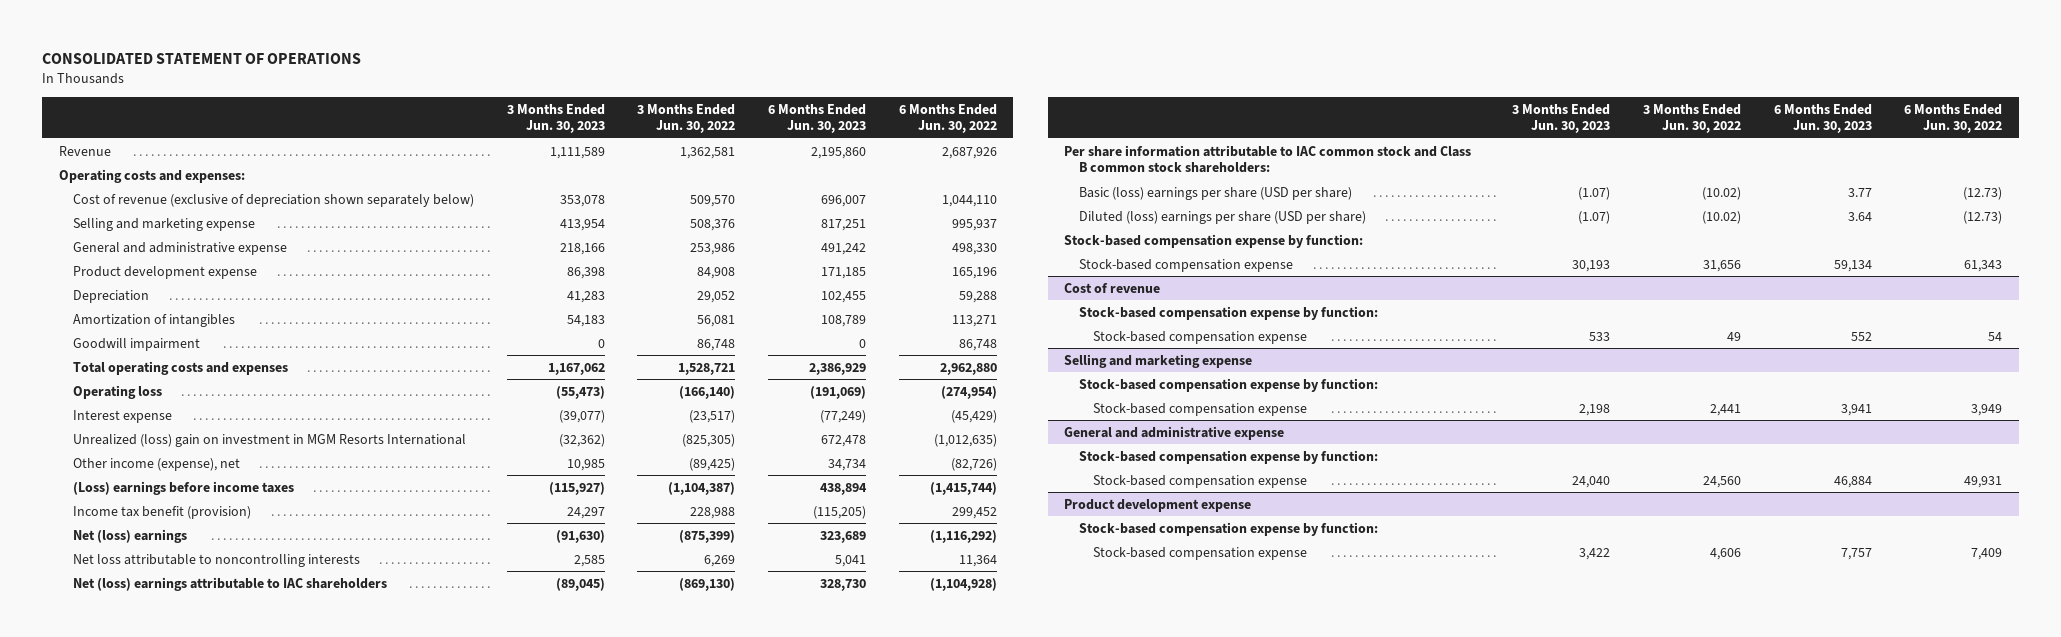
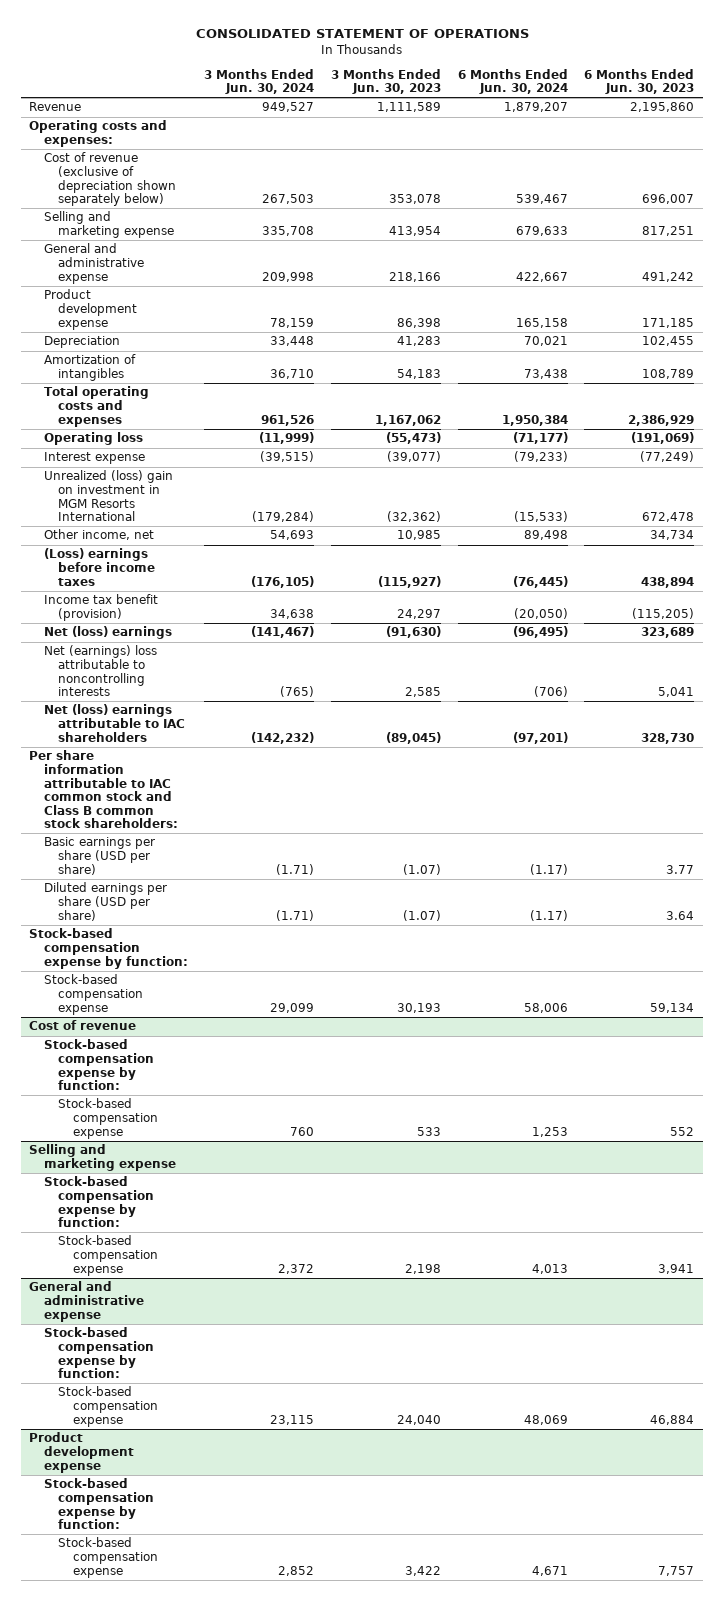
- | 3 Months Ended Jun. 30, 2023 | 3 Months Ended Jun. 30, 2022 | 6 Months Ended Jun. 30, 2023 | 6 Months Ended Jun. 30, 2022
+ | 3 Months Ended Jun. 30, 2024 | 3 Months Ended Jun. 30, 2023 | 6 Months Ended Jun. 30, 2024 | 6 Months Ended Jun. 30, 2023
- Goodwill impairment | 0 | 86,748 | 0 | 86,748
- Other income (expense), net | 10,985 | (89,425) | 34,734 | (82,726)
+ Other income, net | 54,693 | 10,985 | 89,498 | 34,734
- Net loss attributable to noncontrolling interests | 2,585 | 6,269 | 5,041 | 11,364
+ Net (earnings) loss attributable to noncontrolling interests | (765) | 2,585 | (706) | 5,041
- Basic (loss) earnings per share (USD per share) | (1.07) | (10.02) | 3.77 | (12.73)
- Diluted (loss) earnings per share (USD per share) | (1.07) | (10.02) | 3.64 | (12.73)
+ Basic earnings per share (USD per share) | (1.71) | (1.07) | (1.17) | 3.77
+ Diluted earnings per share (USD per share) | (1.71) | (1.07) | (1.17) | 3.64

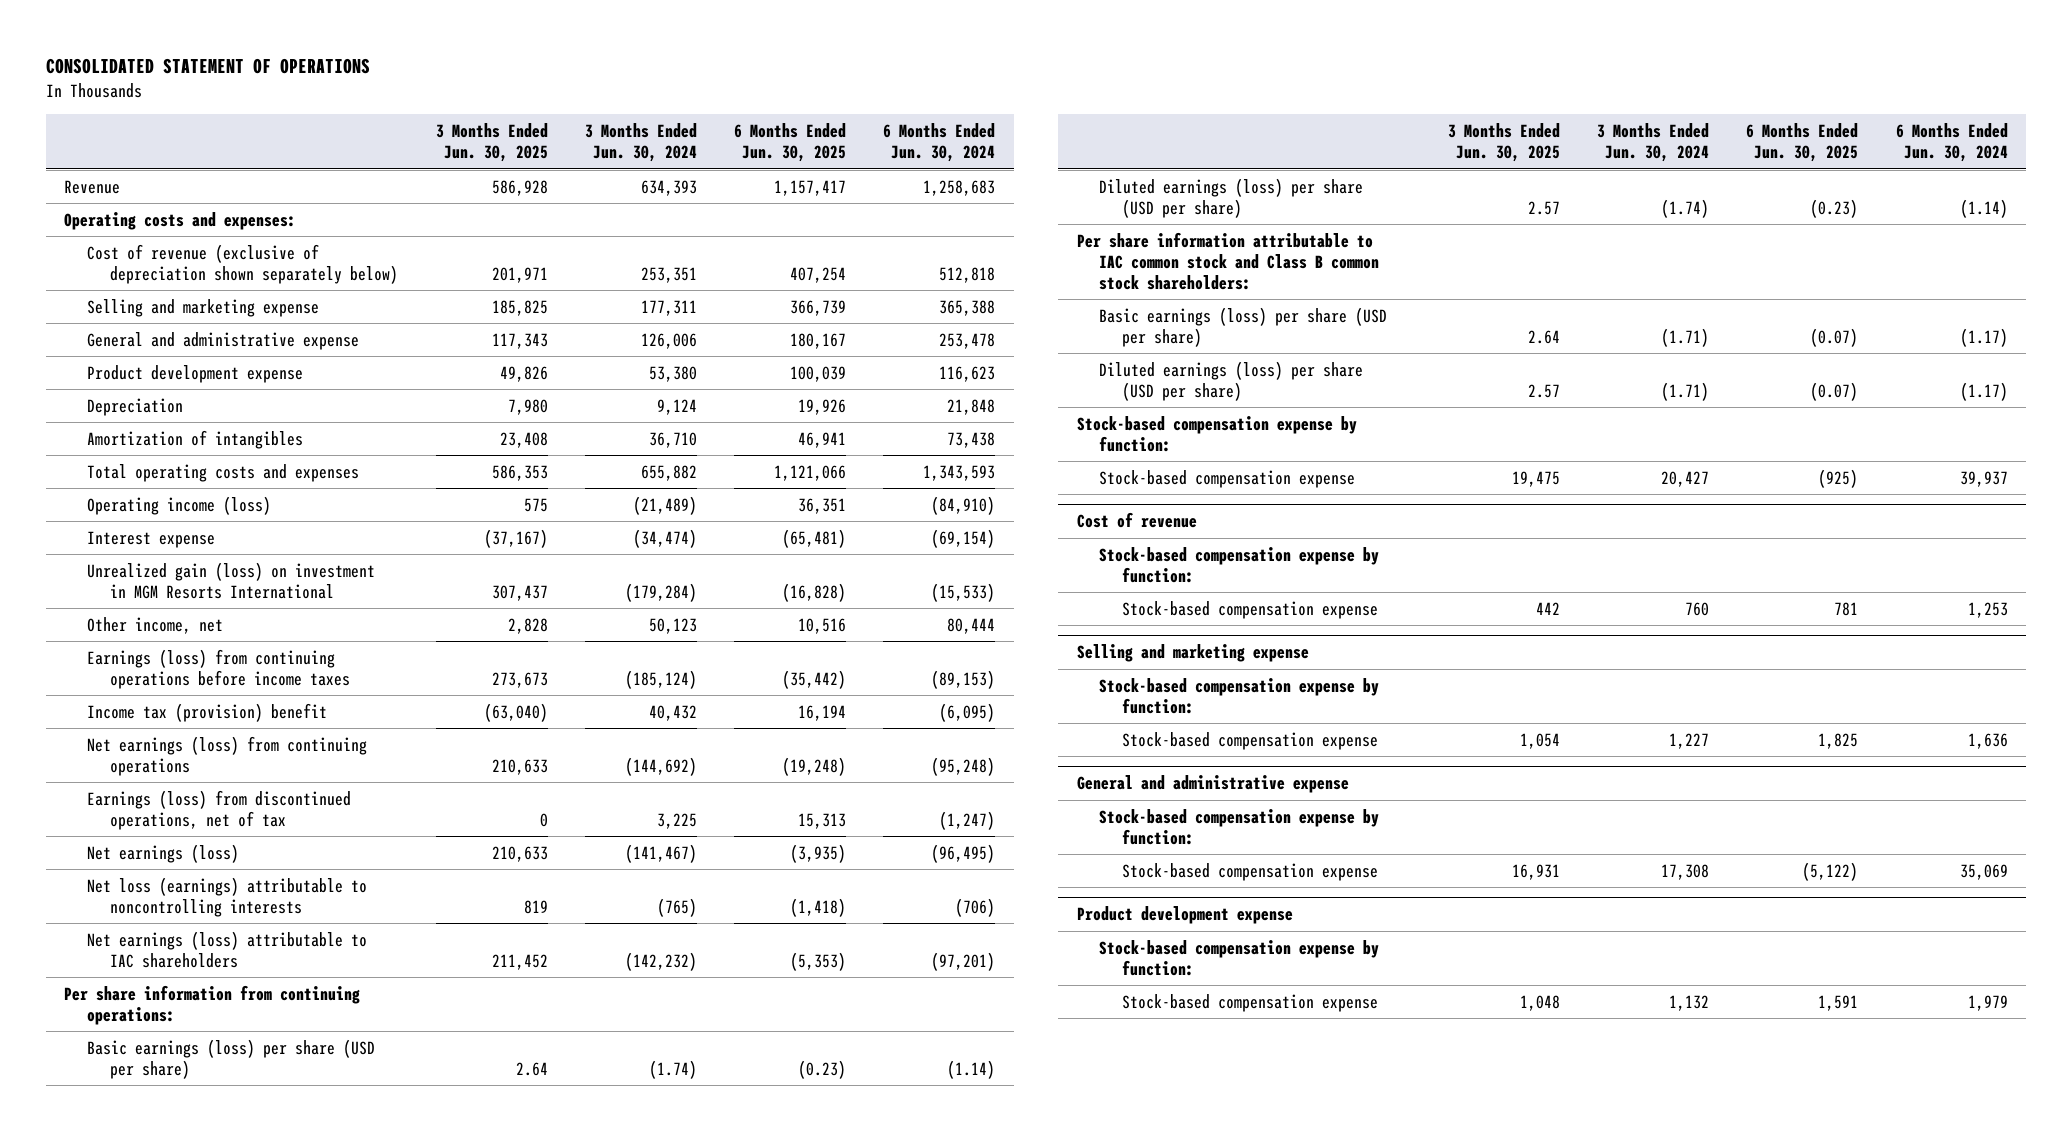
- | 3 Months Ended Jun. 30, 2024 | 3 Months Ended Jun. 30, 2023 | 6 Months Ended Jun. 30, 2024 | 6 Months Ended Jun. 30, 2023
+ | 3 Months Ended Jun. 30, 2025 | 3 Months Ended Jun. 30, 2024 | 6 Months Ended Jun. 30, 2025 | 6 Months Ended Jun. 30, 2024
- Revenue | 949,527 | 1,111,589 | 1,879,207 | 2,195,860
+ Revenue | 586,928 | 634,393 | 1,157,417 | 1,258,683
- Cost of revenue (exclusive of depreciation shown separately below) | 267,503 | 353,078 | 539,467 | 696,007
- Selling and marketing expense | 335,708 | 413,954 | 679,633 | 817,251
- General and administrative expense | 209,998 | 218,166 | 422,667 | 491,242
- Product development expense | 78,159 | 86,398 | 165,158 | 171,185
- Depreciation | 33,448 | 41,283 | 70,021 | 102,455
+ Cost of revenue (exclusive of depreciation shown separately below) | 201,971 | 253,351 | 407,254 | 512,818
+ Selling and marketing expense | 185,825 | 177,311 | 366,739 | 365,388
+ General and administrative expense | 117,343 | 126,006 | 180,167 | 253,478
+ Product development expense | 49,826 | 53,380 | 100,039 | 116,623
+ Depreciation | 7,980 | 9,124 | 19,926 | 21,848
- Total operating costs and expenses | 961,526 | 1,167,062 | 1,950,384 | 2,386,929
- Operating loss | (11,999) | (55,473) | (71,177) | (191,069)
- Interest expense | (39,515) | (39,077) | (79,233) | (77,249)
- Unrealized (loss) gain on investment in MGM Resorts International | (179,284) | (32,362) | (15,533) | 672,478
- Other income, net | 54,693 | 10,985 | 89,498 | 34,734
- (Loss) earnings before income taxes | (176,105) | (115,927) | (76,445) | 438,894
- Income tax benefit (provision) | 34,638 | 24,297 | (20,050) | (115,205)
- Net (loss) earnings | (141,467) | (91,630) | (96,495) | 323,689
- Net (earnings) loss attributable to noncontrolling interests | (765) | 2,585 | (706) | 5,041
- Net (loss) earnings attributable to IAC shareholders | (142,232) | (89,045) | (97,201) | 328,730
+ Total operating costs and expenses | 586,353 | 655,882 | 1,121,066 | 1,343,593
+ Operating income (loss) | 575 | (21,489) | 36,351 | (84,910)
+ Interest expense | (37,167) | (34,474) | (65,481) | (69,154)
+ Unrealized gain (loss) on investment in MGM Resorts International | 307,437 | (179,284) | (16,828) | (15,533)
+ Other income, net | 2,828 | 50,123 | 10,516 | 80,444
+ Earnings (loss) from continuing operations before income taxes | 273,673 | (185,124) | (35,442) | (89,153)
+ Income tax (provision) benefit | (63,040) | 40,432 | 16,194 | (6,095)
+ Net earnings (loss) from continuing operations | 210,633 | (144,692) | (19,248) | (95,248)
+ Earnings (loss) from discontinued operations, net of tax | 0 | 3,225 | 15,313 | (1,247)
+ Net earnings (loss) | 210,633 | (141,467) | (3,935) | (96,495)
+ Net loss (earnings) attributable to noncontrolling interests | 819 | (765) | (1,418) | (706)
+ Net earnings (loss) attributable to IAC shareholders | 211,452 | (142,232) | (5,353) | (97,201)
+ Per share information from continuing operations:
+ Basic earnings (loss) per share (USD per share) | 2.64 | (1.74) | (0.23) | (1.14)
+ Diluted earnings (loss) per share (USD per share) | 2.57 | (1.74) | (0.23) | (1.14)
- Basic earnings per share (USD per share) | (1.71) | (1.07) | (1.17) | 3.77
- Diluted earnings per share (USD per share) | (1.71) | (1.07) | (1.17) | 3.64
+ Basic earnings (loss) per share (USD per share) | 2.64 | (1.71) | (0.07) | (1.17)
+ Diluted earnings (loss) per share (USD per share) | 2.57 | (1.71) | (0.07) | (1.17)
- Stock-based compensation expense | 29,099 | 30,193 | 58,006 | 59,134
+ Stock-based compensation expense | 19,475 | 20,427 | (925) | 39,937
@ Selling and marketing expense
- Stock-based compensation expense | 2,372 | 2,198 | 4,013 | 3,941
+ Stock-based compensation expense | 1,054 | 1,227 | 1,825 | 1,636
@ General and administrative expense
- Stock-based compensation expense | 23,115 | 24,040 | 48,069 | 46,884
+ Stock-based compensation expense | 16,931 | 17,308 | (5,122) | 35,069
@ Product development expense
- Stock-based compensation expense | 2,852 | 3,422 | 4,671 | 7,757
+ Stock-based compensation expense | 1,048 | 1,132 | 1,591 | 1,979

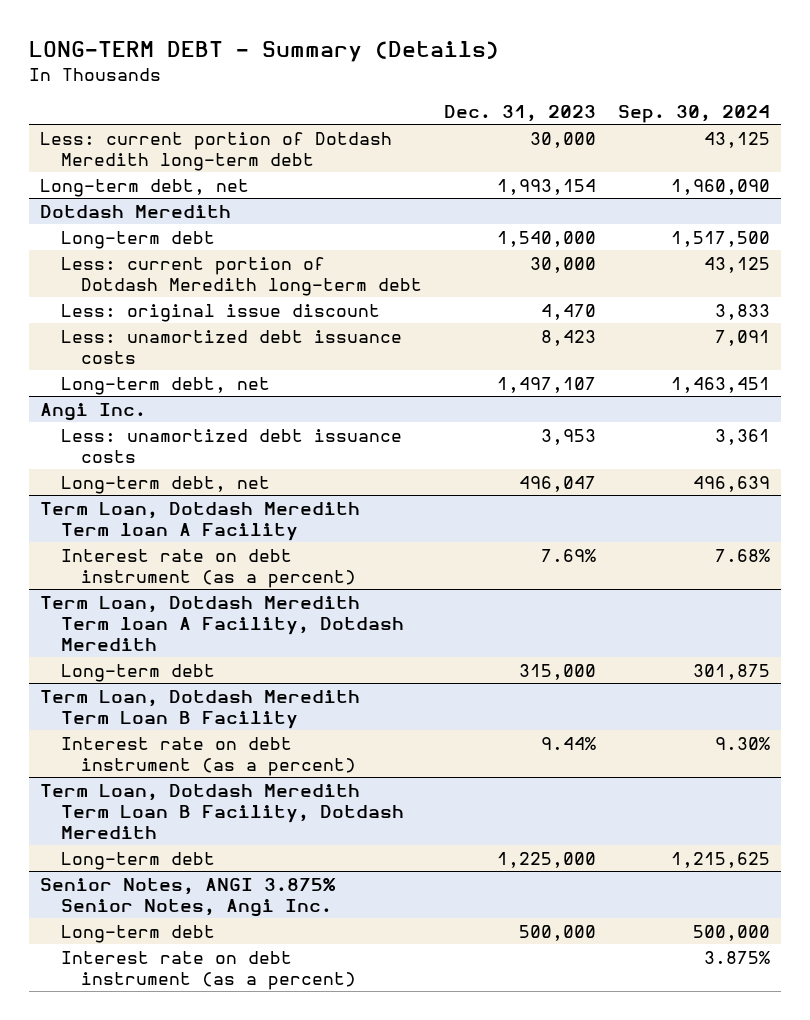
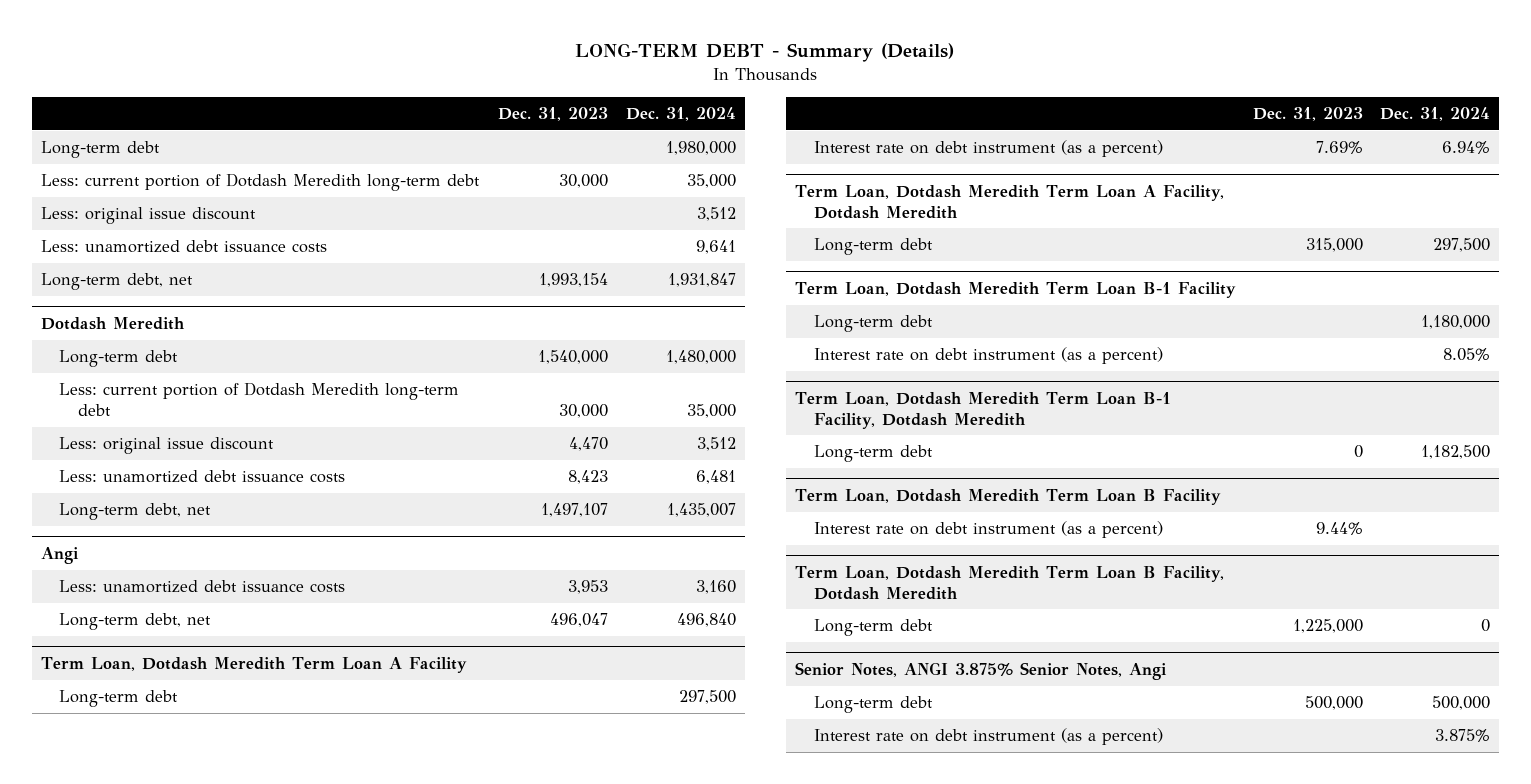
- | Dec. 31, 2023 | Sep. 30, 2024
+ | Dec. 31, 2023 | Dec. 31, 2024
+ Long-term debt | | 1,980,000
+ Less: original issue discount | | 3,512
+ Less: unamortized debt issuance costs | | 9,641
- Angi Inc.
+ Angi
- Term Loan, Dotdash Meredith Term loan A Facility
+ Term Loan, Dotdash Meredith Term Loan A Facility
+ Long-term debt | | 297,500
- Term Loan, Dotdash Meredith Term loan A Facility, Dotdash Meredith
+ Term Loan, Dotdash Meredith Term Loan A Facility, Dotdash Meredith
+ Term Loan, Dotdash Meredith Term Loan B-1 Facility
+ Long-term debt | | 1,180,000
+ Interest rate on debt instrument (as a percent) | | 8.05%
+ Term Loan, Dotdash Meredith Term Loan B-1 Facility, Dotdash Meredith
+ Long-term debt | 0 | 1,182,500
- Senior Notes, ANGI 3.875% Senior Notes, Angi Inc.
+ Senior Notes, ANGI 3.875% Senior Notes, Angi

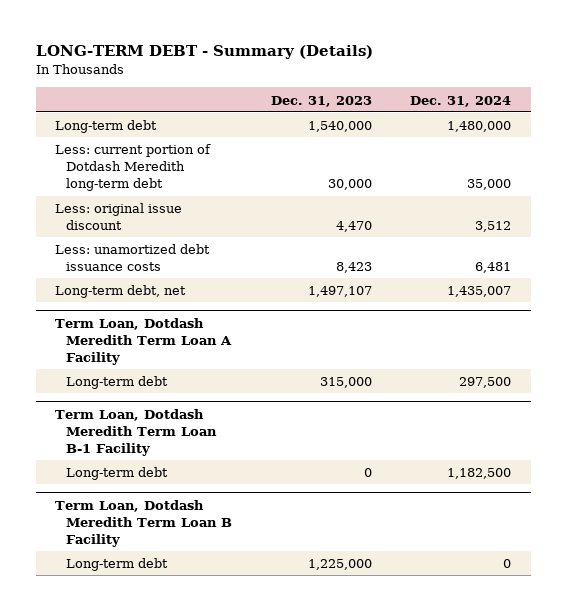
- Long-term debt | | 1,980,000
- Less: current portion of Dotdash Meredith long-term debt | 30,000 | 35,000
- Less: original issue discount | | 3,512
- Less: unamortized debt issuance costs | | 9,641
- Long-term debt, net | 1,993,154 | 1,931,847
- Dotdash Meredith
- Angi
- Less: unamortized debt issuance costs | 3,953 | 3,160
- Long-term debt, net | 496,047 | 496,840
@ Term Loan, Dotdash Meredith Term Loan A Facility
- Long-term debt | | 297,500
- Interest rate on debt instrument (as a percent) | 7.69% | 6.94%
- Term Loan, Dotdash Meredith Term Loan A Facility, Dotdash Meredith
@ Term Loan, Dotdash Meredith Term Loan B-1 Facility
- Long-term debt | | 1,180,000
- Interest rate on debt instrument (as a percent) | | 8.05%
- Term Loan, Dotdash Meredith Term Loan B-1 Facility, Dotdash Meredith
@ Term Loan, Dotdash Meredith Term Loan B Facility
- Interest rate on debt instrument (as a percent) | 9.44% |
- Term Loan, Dotdash Meredith Term Loan B Facility, Dotdash Meredith
- Senior Notes, ANGI 3.875% Senior Notes, Angi
- Long-term debt | 500,000 | 500,000
- Interest rate on debt instrument (as a percent) | | 3.875%

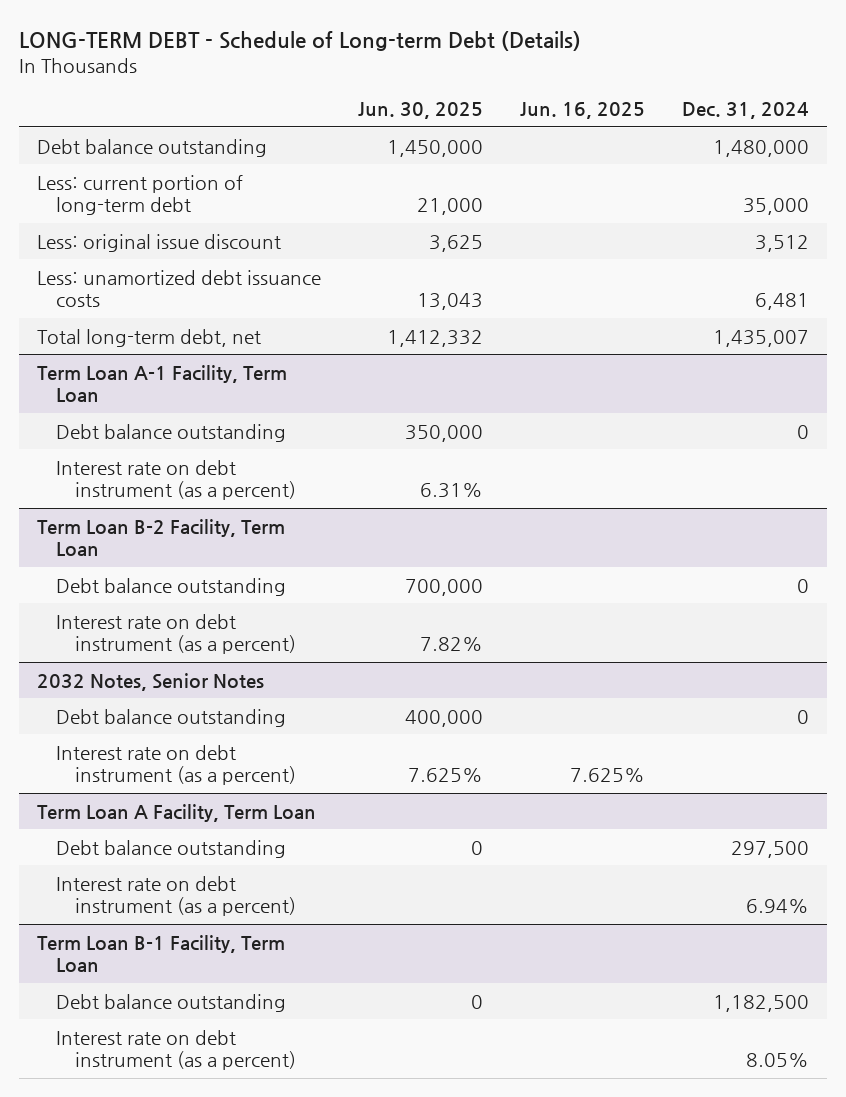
- LONG-TERM DEBT - Summary (Details)
+ LONG-TERM DEBT - Schedule of Long-term Debt (Details)
- | Dec. 31, 2023 | Dec. 31, 2024
+ | Jun. 30, 2025 | Jun. 16, 2025 | Dec. 31, 2024
- Long-term debt | 1,540,000 | 1,480,000
- Less: current portion of Dotdash Meredith long-term debt | 30,000 | 35,000
+ Debt balance outstanding | 1,450,000 | | 1,480,000
+ Less: current portion of long-term debt | 21,000 | | 35,000
- Long-term debt, net | 1,497,107 | 1,435,007
- Term Loan, Dotdash Meredith Term Loan A Facility
- Long-term debt | 315,000 | 297,500
- Term Loan, Dotdash Meredith Term Loan B-1 Facility
- Long-term debt | 0 | 1,182,500
- Term Loan, Dotdash Meredith Term Loan B Facility
- Long-term debt | 1,225,000 | 0
+ Total long-term debt, net | 1,412,332 | | 1,435,007
+ Term Loan A-1 Facility, Term Loan
+ Debt balance outstanding | 350,000 | | 0
+ Interest rate on debt instrument (as a percent) | 6.31% | |
+ Term Loan B-2 Facility, Term Loan
+ Debt balance outstanding | 700,000 | | 0
+ Interest rate on debt instrument (as a percent) | 7.82% | |
+ 2032 Notes, Senior Notes
+ Debt balance outstanding | 400,000 | | 0
+ Interest rate on debt instrument (as a percent) | 7.625% | 7.625% |
+ Term Loan A Facility, Term Loan
+ Debt balance outstanding | 0 | | 297,500
+ Interest rate on debt instrument (as a percent) | | | 6.94%
+ Term Loan B-1 Facility, Term Loan
+ Debt balance outstanding | 0 | | 1,182,500
+ Interest rate on debt instrument (as a percent) | | | 8.05%

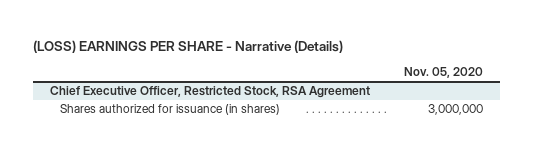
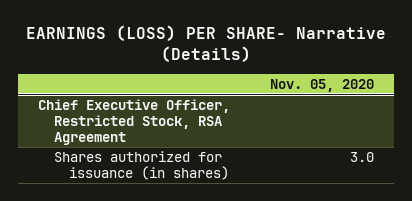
- (LOSS) EARNINGS PER SHARE - Narrative (Details)
+ EARNINGS (LOSS) PER SHARE- Narrative (Details)
@ Chief Executive Officer, Restricted Stock, RSA Agreement
- Shares authorized for issuance (in shares) | 3,000,000
+ Shares authorized for issuance (in shares) | 3.0

